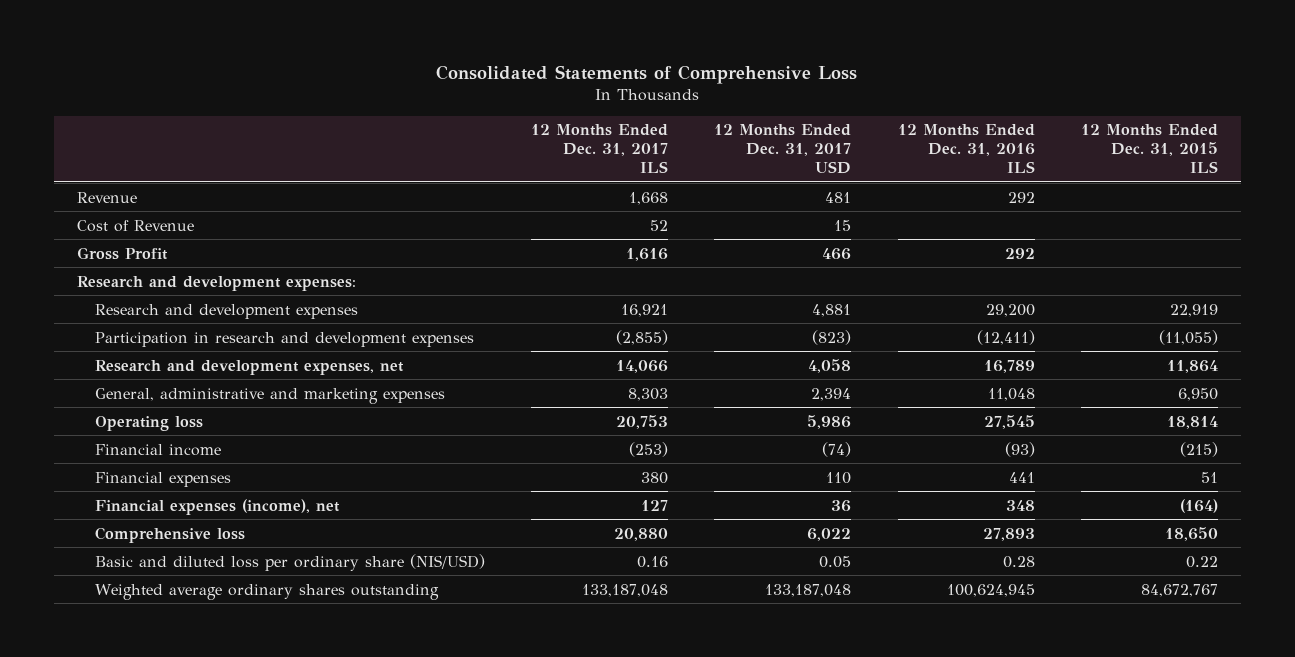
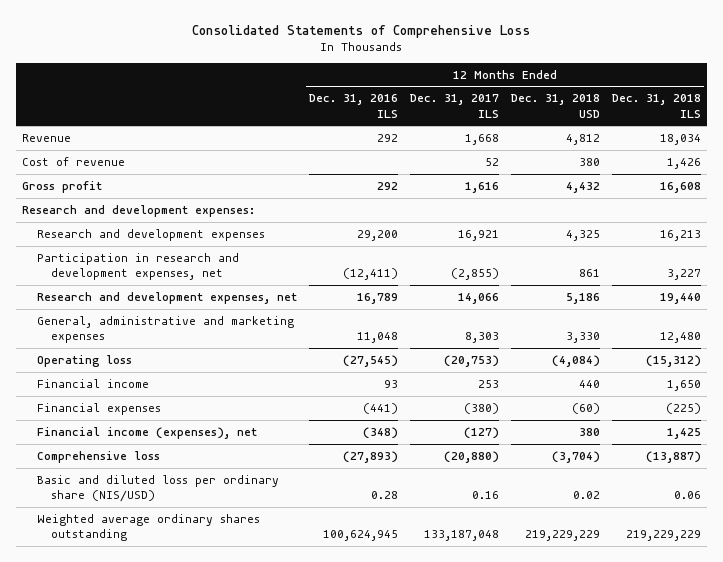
- | 12 Months Ended Dec. 31, 2017 ILS | 12 Months Ended Dec. 31, 2017 USD | 12 Months Ended Dec. 31, 2016 ILS | 12 Months Ended Dec. 31, 2015 ILS
+ | 12 Months Ended Dec. 31, 2016 ILS | 12 Months Ended Dec. 31, 2017 ILS | 12 Months Ended Dec. 31, 2018 USD | 12 Months Ended Dec. 31, 2018 ILS
- Cost of Revenue | 52 | 15 | |
- Gross Profit | 1,616 | 466 | 292 |
+ Cost of revenue | | 52 | 380 | 1,426
+ Gross profit | 292 | 1,616 | 4,432 | 16,608
- Participation in research and development expenses | (2,855) | (823) | (12,411) | (11,055)
+ Participation in research and development expenses, net | (12,411) | (2,855) | 861 | 3,227
- Operating loss | 20,753 | 5,986 | 27,545 | 18,814
- Financial income | (253) | (74) | (93) | (215)
- Financial expenses | 380 | 110 | 441 | 51
- Financial expenses (income), net | 127 | 36 | 348 | (164)
- Comprehensive loss | 20,880 | 6,022 | 27,893 | 18,650
+ Operating loss | (27,545) | (20,753) | (4,084) | (15,312)
+ Financial income | 93 | 253 | 440 | 1,650
+ Financial expenses | (441) | (380) | (60) | (225)
+ Financial income (expenses), net | (348) | (127) | 380 | 1,425
+ Comprehensive loss | (27,893) | (20,880) | (3,704) | (13,887)

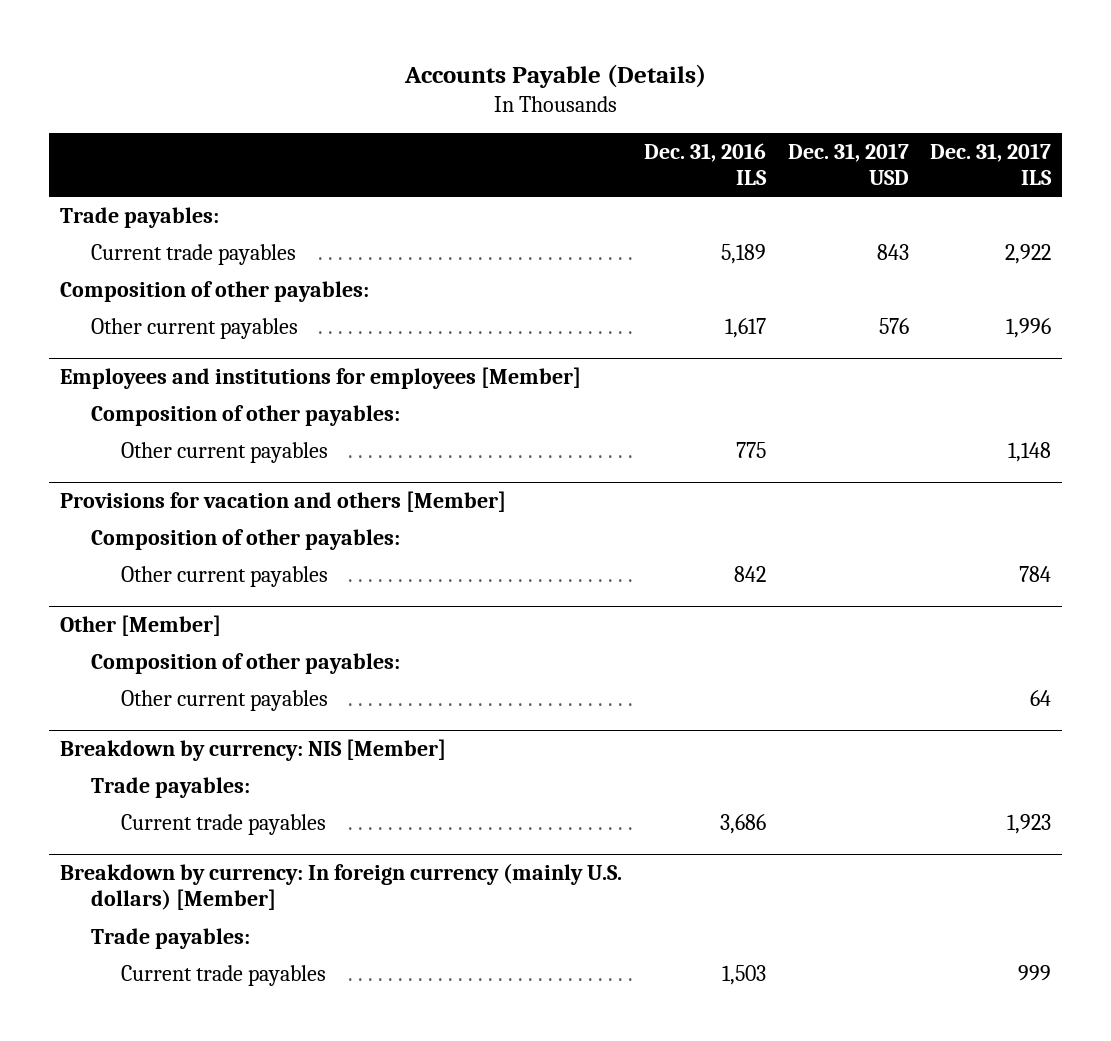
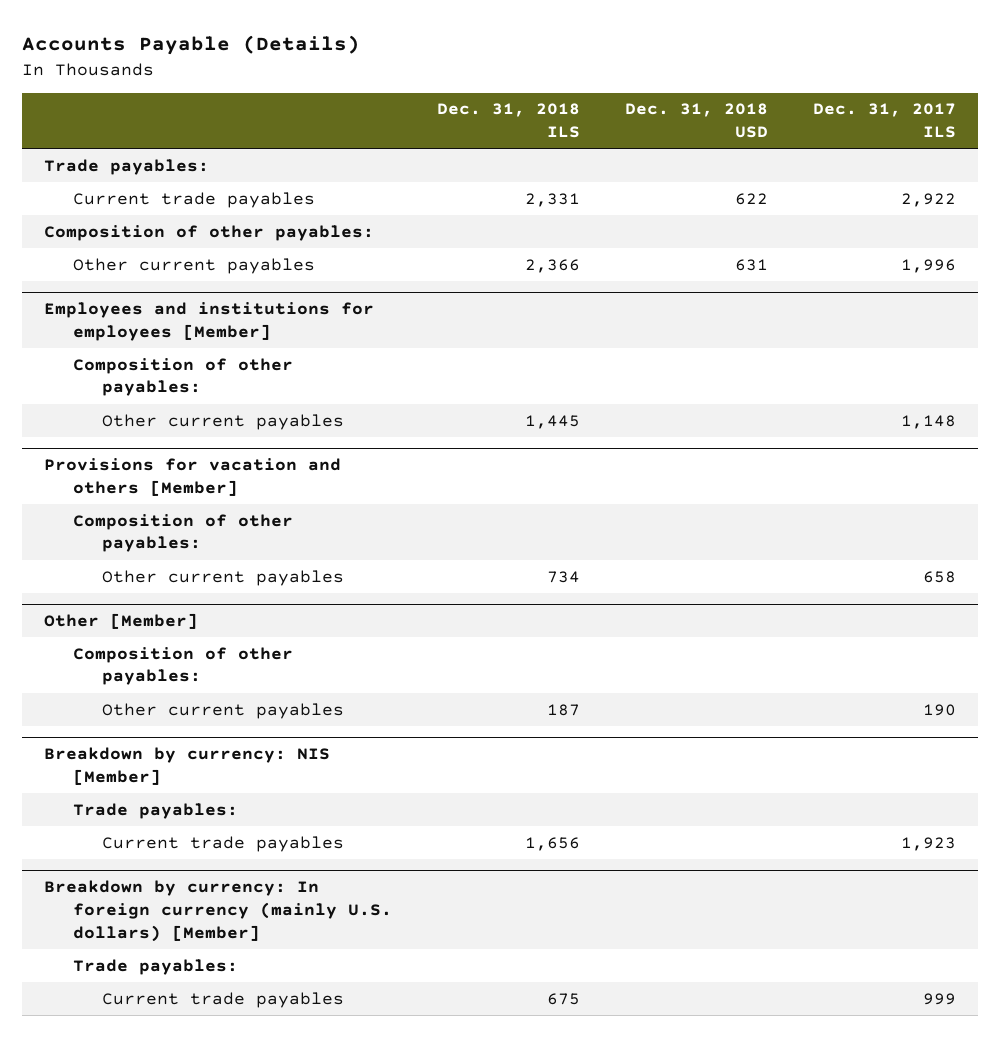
- | Dec. 31, 2016 ILS | Dec. 31, 2017 USD | Dec. 31, 2017 ILS
+ | Dec. 31, 2018 ILS | Dec. 31, 2018 USD | Dec. 31, 2017 ILS
@ Provisions for vacation and others [Member]
- Other current payables | 842 | | 784
+ Other current payables | 734 | | 658
@ Other [Member]
- Other current payables | | | 64
+ Other current payables | 187 | | 190

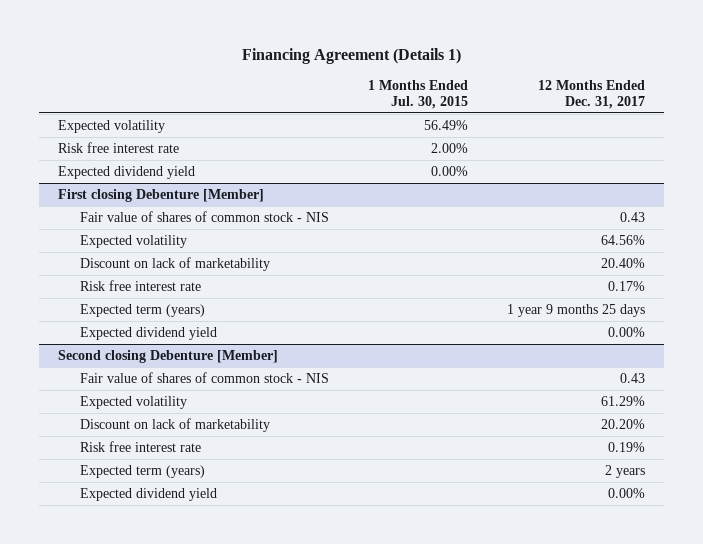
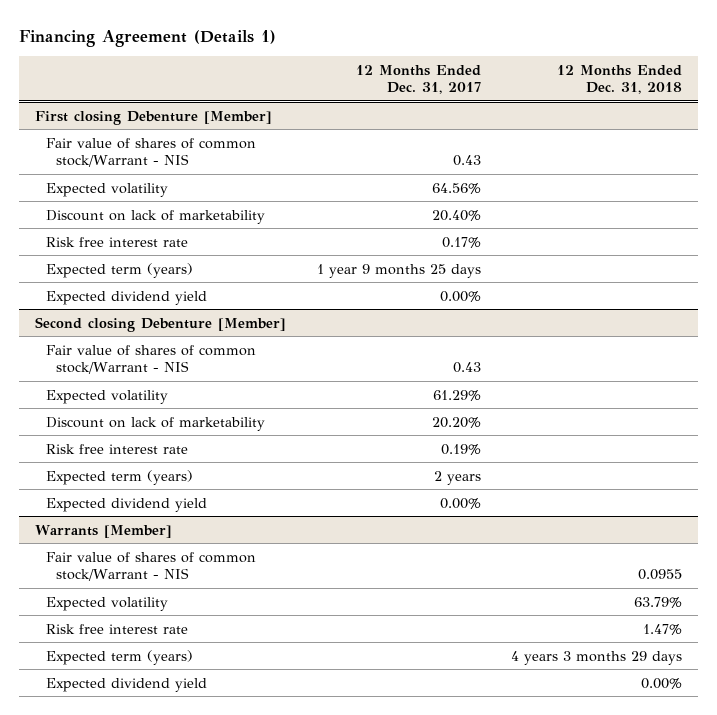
- | 1 Months Ended Jul. 30, 2015 | 12 Months Ended Dec. 31, 2017
+ | 12 Months Ended Dec. 31, 2017 | 12 Months Ended Dec. 31, 2018
- Expected volatility | 56.49% |
- Risk free interest rate | 2.00% |
- Expected dividend yield | 0.00% |
@ First closing Debenture [Member]
- Fair value of shares of common stock - NIS | | 0.43
+ Fair value of shares of common stock/Warrant - NIS | 0.43 |
@ Second closing Debenture [Member]
- Fair value of shares of common stock - NIS | | 0.43
+ Fair value of shares of common stock/Warrant - NIS | 0.43 |
+ Warrants [Member]
+ Fair value of shares of common stock/Warrant - NIS | | 0.0955
+ Expected volatility | | 63.79%
+ Risk free interest rate | | 1.47%
+ Expected term (years) | | 4 years 3 months 29 days
+ Expected dividend yield | | 0.00%

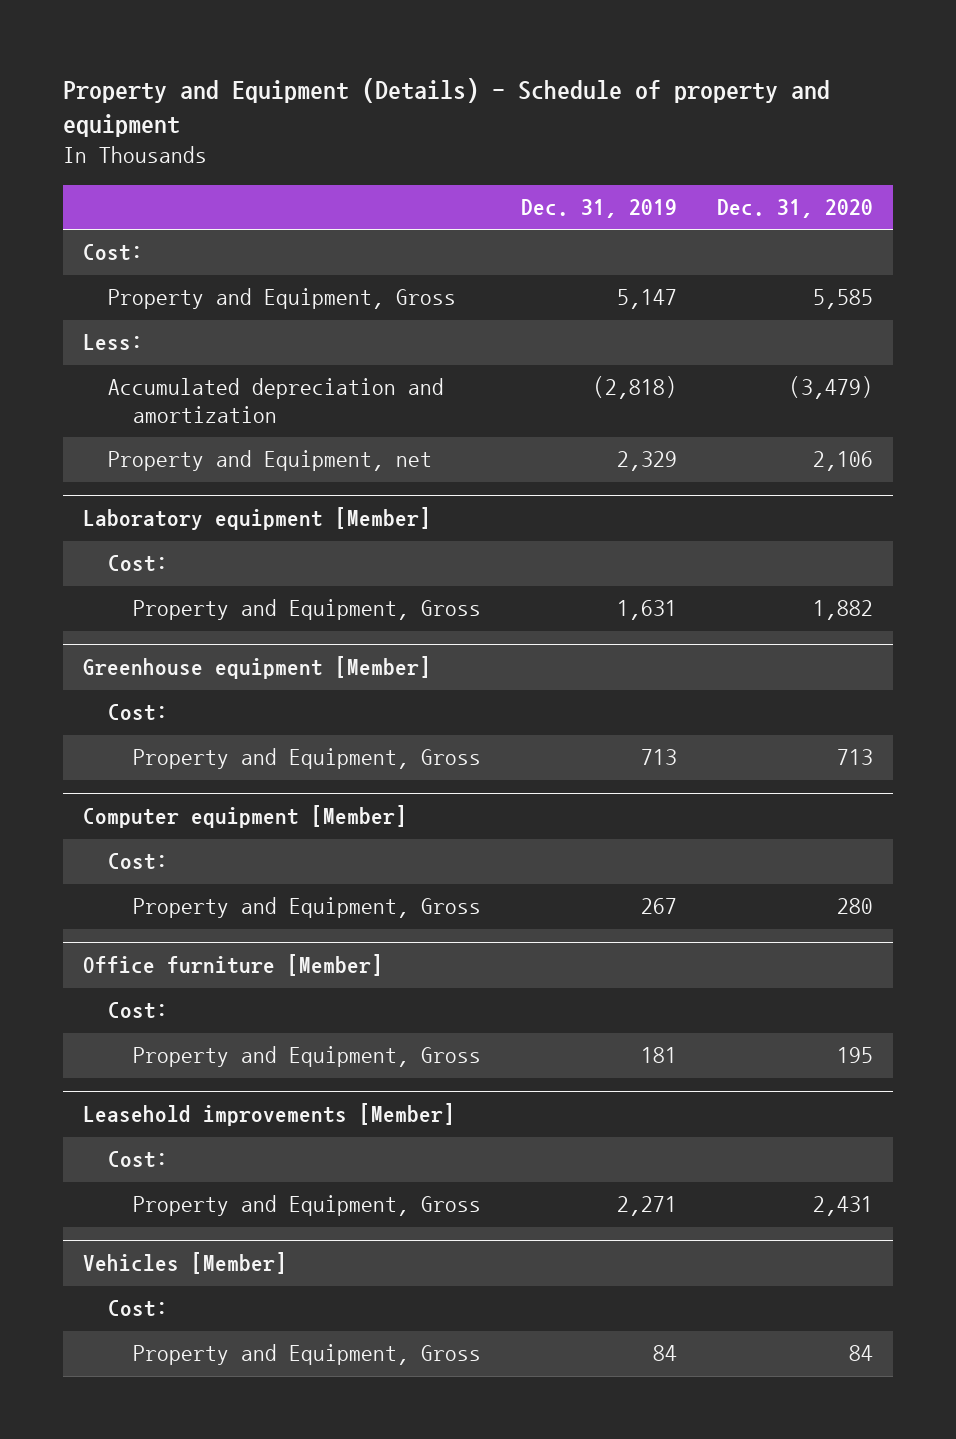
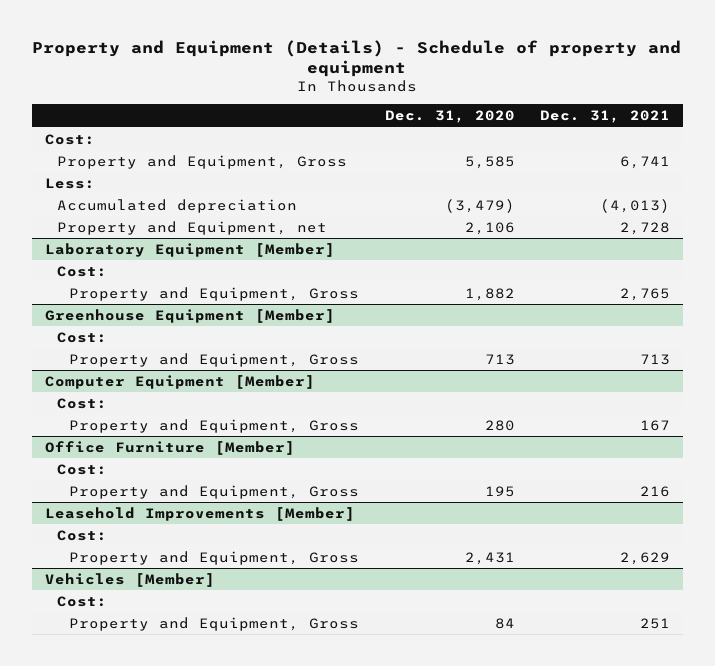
- | Dec. 31, 2019 | Dec. 31, 2020
+ | Dec. 31, 2020 | Dec. 31, 2021
- Accumulated depreciation and amortization | (2,818) | (3,479)
+ Accumulated depreciation | (3,479) | (4,013)
- Laboratory equipment [Member]
+ Laboratory Equipment [Member]
- Greenhouse equipment [Member]
+ Greenhouse Equipment [Member]
- Computer equipment [Member]
+ Computer Equipment [Member]
- Office furniture [Member]
+ Office Furniture [Member]
- Leasehold improvements [Member]
+ Leasehold Improvements [Member]

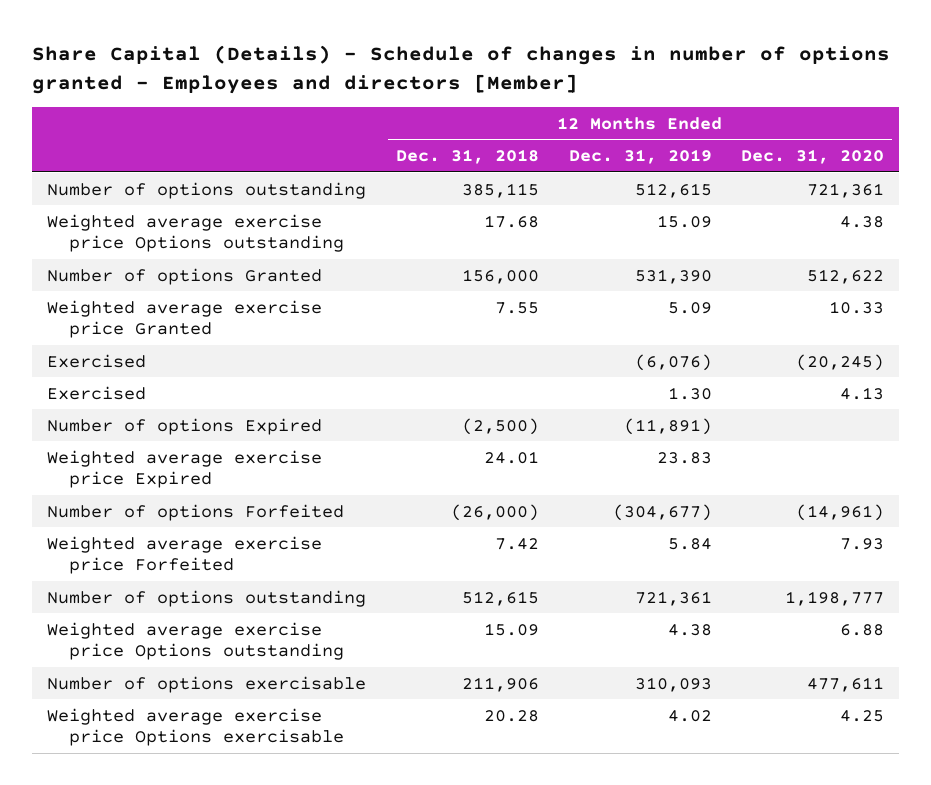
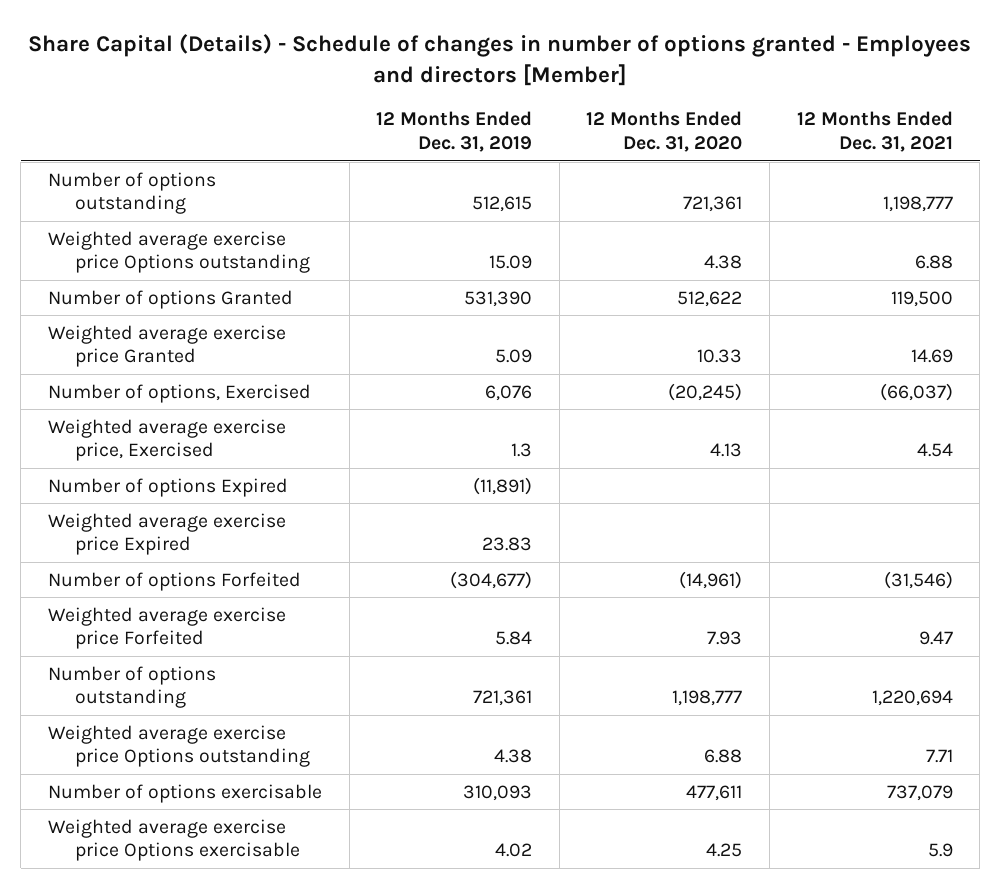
- | 12 Months Ended Dec. 31, 2018 | 12 Months Ended Dec. 31, 2019 | 12 Months Ended Dec. 31, 2020
+ | 12 Months Ended Dec. 31, 2019 | 12 Months Ended Dec. 31, 2020 | 12 Months Ended Dec. 31, 2021
- Exercised | | (6,076) | (20,245)
- Exercised | | 1.30 | 4.13
+ Number of options, Exercised | 6,076 | (20,245) | (66,037)
+ Weighted average exercise price, Exercised | 1.3 | 4.13 | 4.54

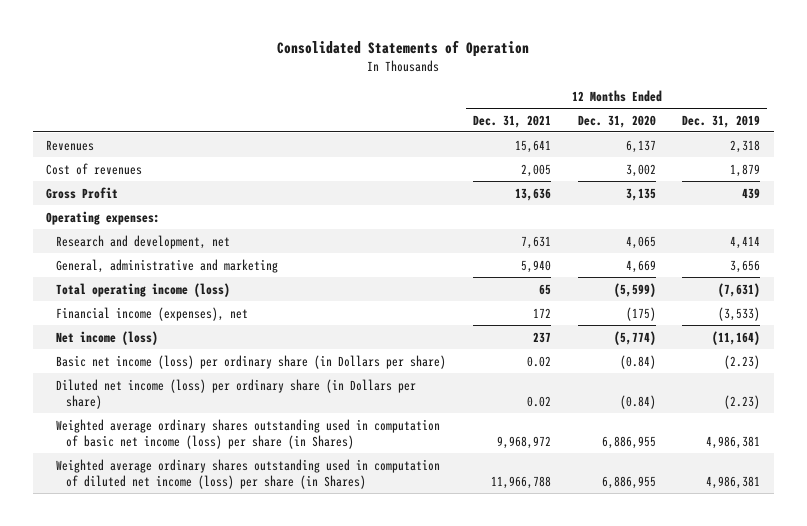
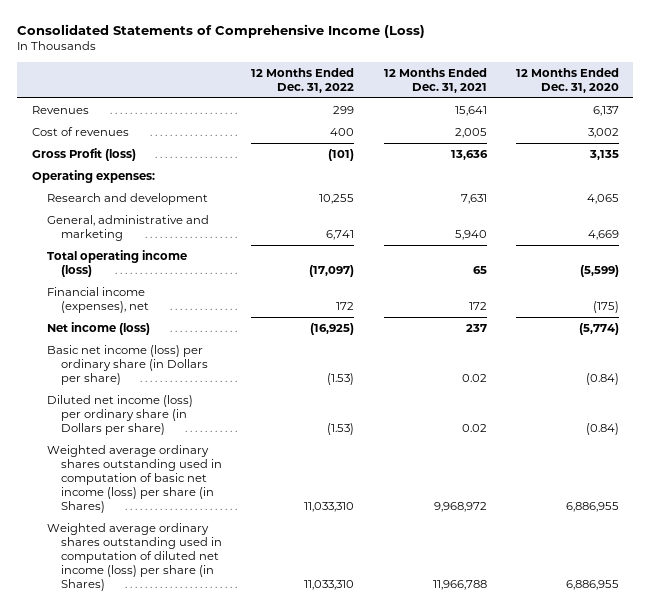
- Consolidated Statements of Operation
+ Consolidated Statements of Comprehensive Income (Loss)
- | 12 Months Ended Dec. 31, 2021 | 12 Months Ended Dec. 31, 2020 | 12 Months Ended Dec. 31, 2019
+ | 12 Months Ended Dec. 31, 2022 | 12 Months Ended Dec. 31, 2021 | 12 Months Ended Dec. 31, 2020
- Gross Profit | 13,636 | 3,135 | 439
+ Gross Profit (loss) | (101) | 13,636 | 3,135
- Research and development, net | 7,631 | 4,065 | 4,414
+ Research and development | 10,255 | 7,631 | 4,065

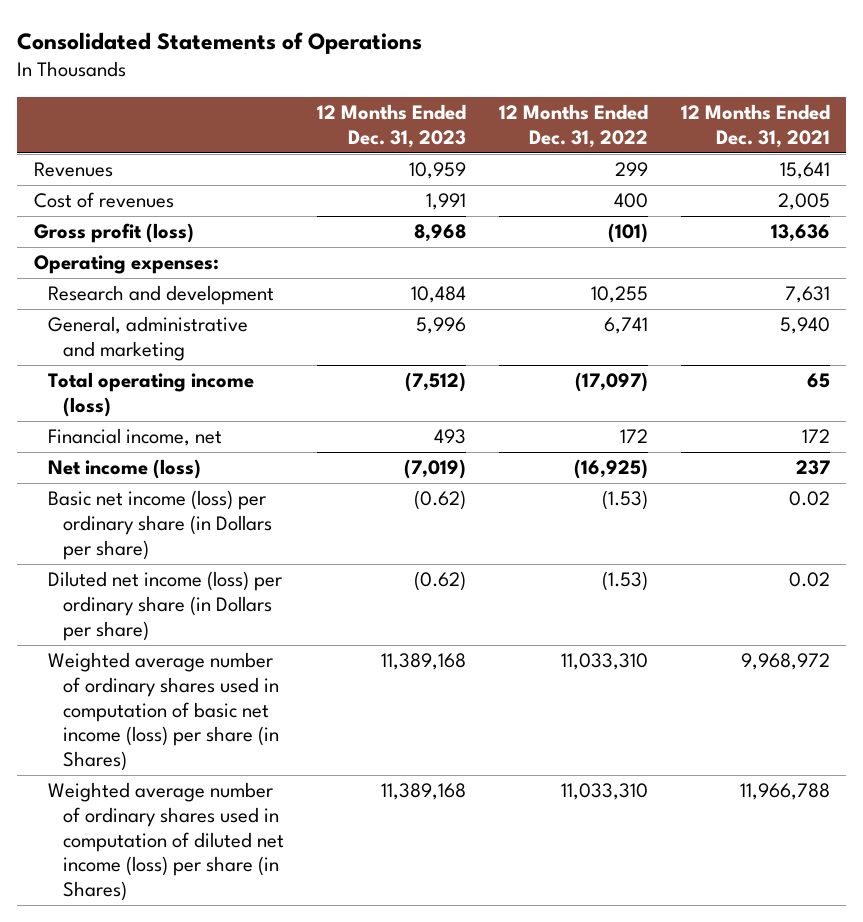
- Consolidated Statements of Comprehensive Income (Loss)
+ Consolidated Statements of Operations
- | 12 Months Ended Dec. 31, 2022 | 12 Months Ended Dec. 31, 2021 | 12 Months Ended Dec. 31, 2020
+ | 12 Months Ended Dec. 31, 2023 | 12 Months Ended Dec. 31, 2022 | 12 Months Ended Dec. 31, 2021
- Gross Profit (loss) | (101) | 13,636 | 3,135
+ Gross profit (loss) | 8,968 | (101) | 13,636
- Financial income (expenses), net | 172 | 172 | (175)
+ Financial income, net | 493 | 172 | 172
- Weighted average ordinary shares outstanding used in computation of basic net income (loss) per share (in Shares) | 11,033,310 | 9,968,972 | 6,886,955
- Weighted average ordinary shares outstanding used in computation of diluted net income (loss) per share (in Shares) | 11,033,310 | 11,966,788 | 6,886,955
+ Weighted average number of ordinary shares used in computation of basic net income (loss) per share (in Shares) | 11,389,168 | 11,033,310 | 9,968,972
+ Weighted average number of ordinary shares used in computation of diluted net income (loss) per share (in Shares) | 11,389,168 | 11,033,310 | 11,966,788

